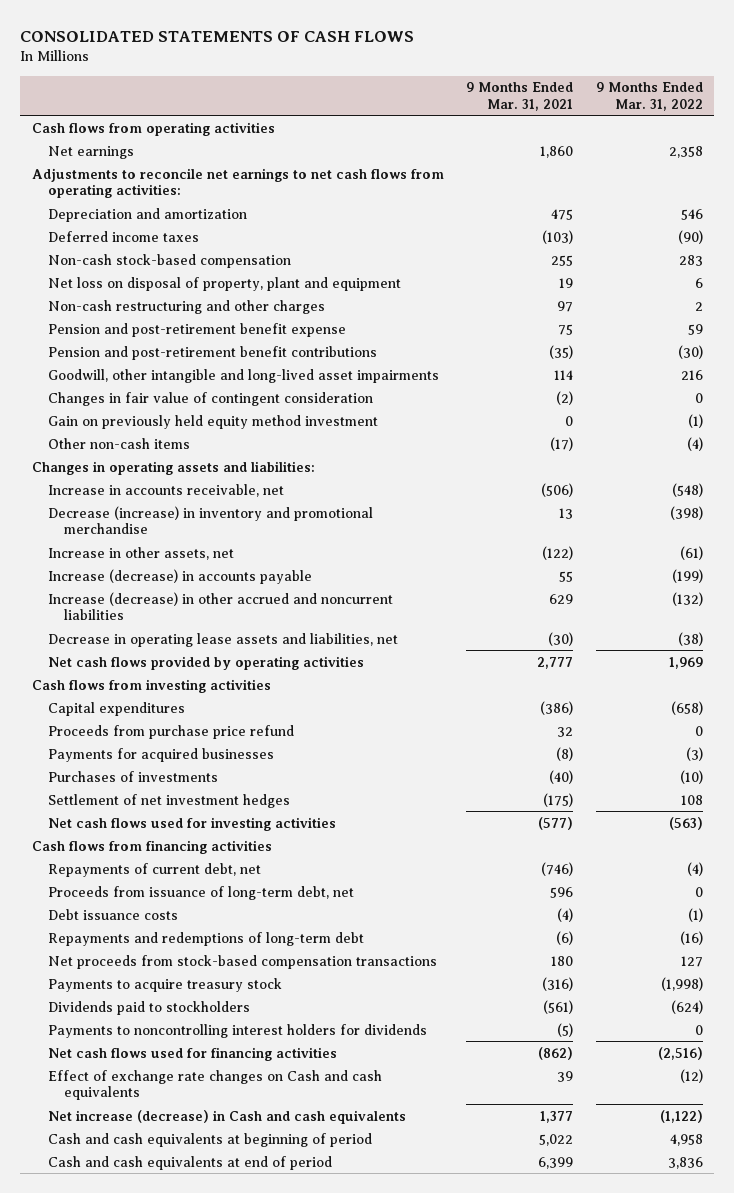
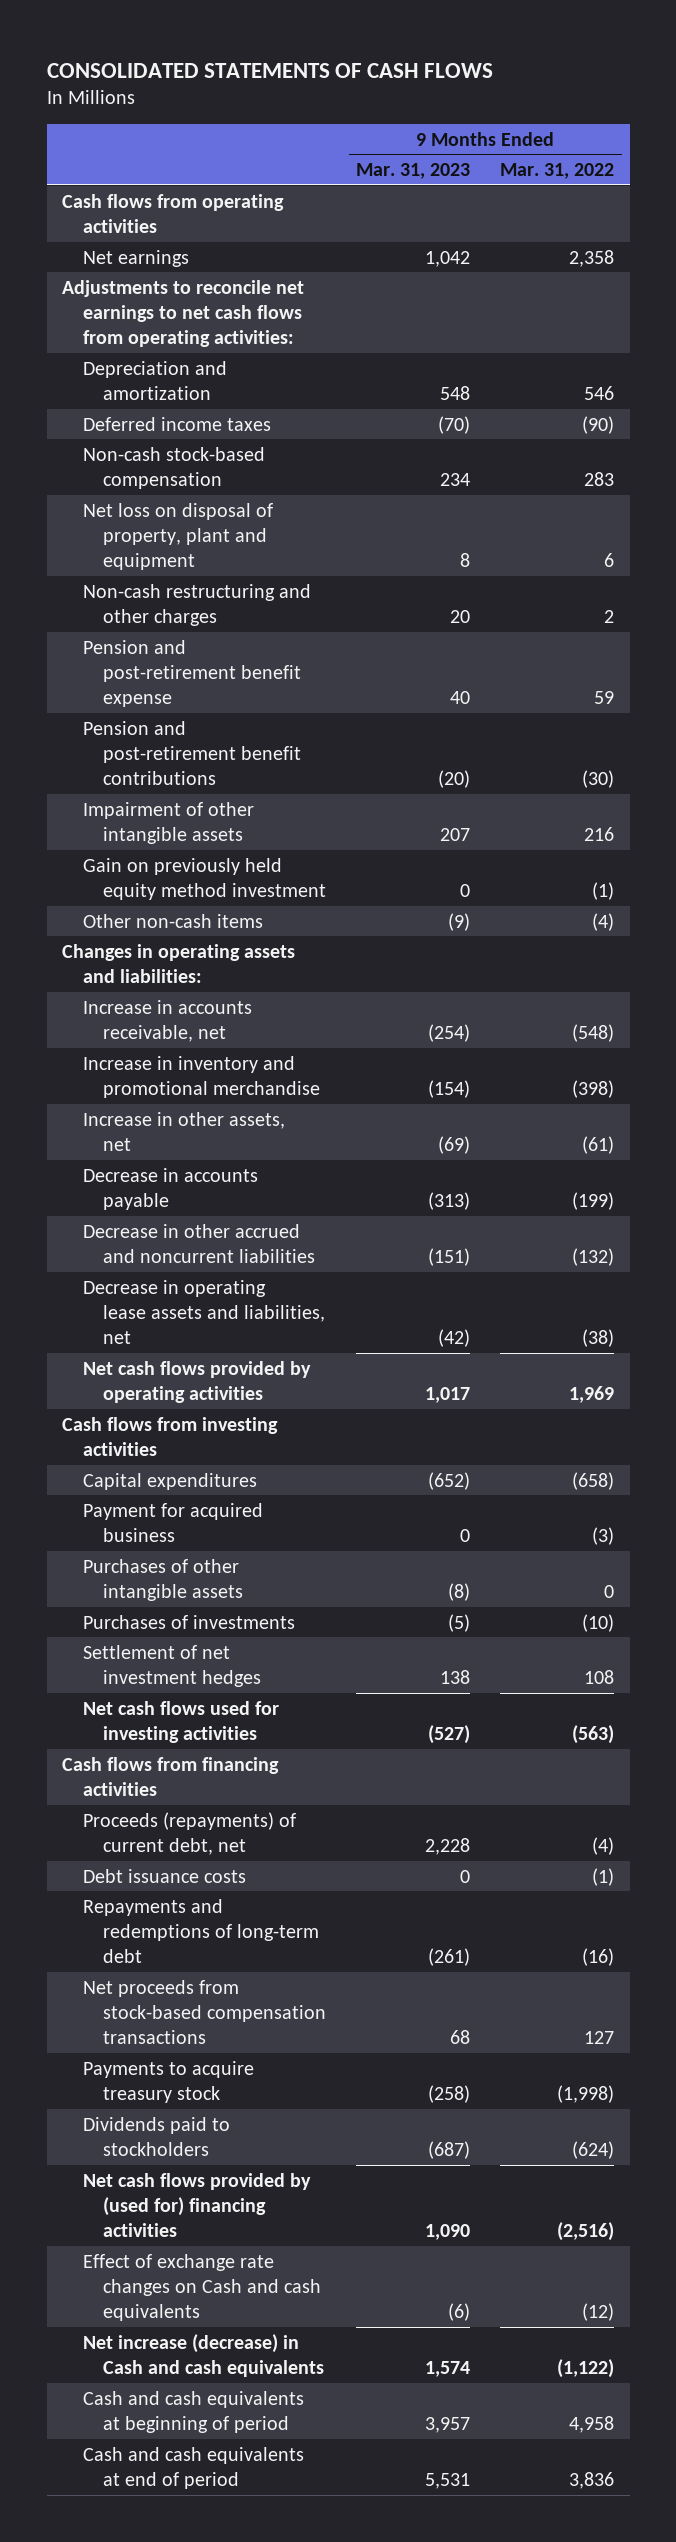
- | 9 Months Ended Mar. 31, 2021 | 9 Months Ended Mar. 31, 2022
+ | 9 Months Ended Mar. 31, 2023 | 9 Months Ended Mar. 31, 2022
- Goodwill, other intangible and long-lived asset impairments | 114 | 216
- Changes in fair value of contingent consideration | (2) | 0
+ Impairment of other intangible assets | 207 | 216
- Decrease (increase) in inventory and promotional merchandise | 13 | (398)
+ Increase in inventory and promotional merchandise | (154) | (398)
- Increase (decrease) in accounts payable | 55 | (199)
- Increase (decrease) in other accrued and noncurrent liabilities | 629 | (132)
+ Decrease in accounts payable | (313) | (199)
+ Decrease in other accrued and noncurrent liabilities | (151) | (132)
- Proceeds from purchase price refund | 32 | 0
- Payments for acquired businesses | (8) | (3)
+ Payment for acquired business | 0 | (3)
+ Purchases of other intangible assets | (8) | 0
- Repayments of current debt, net | (746) | (4)
- Proceeds from issuance of long-term debt, net | 596 | 0
+ Proceeds (repayments) of current debt, net | 2,228 | (4)
- Payments to noncontrolling interest holders for dividends | (5) | 0
- Net cash flows used for financing activities | (862) | (2,516)
+ Net cash flows provided by (used for) financing activities | 1,090 | (2,516)

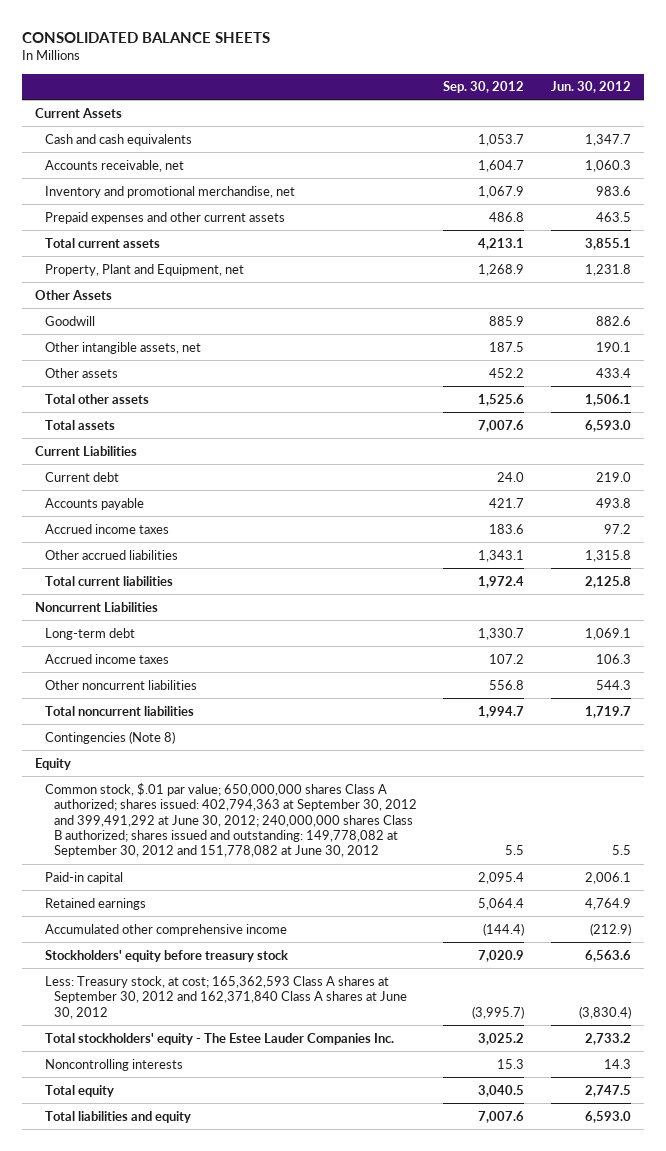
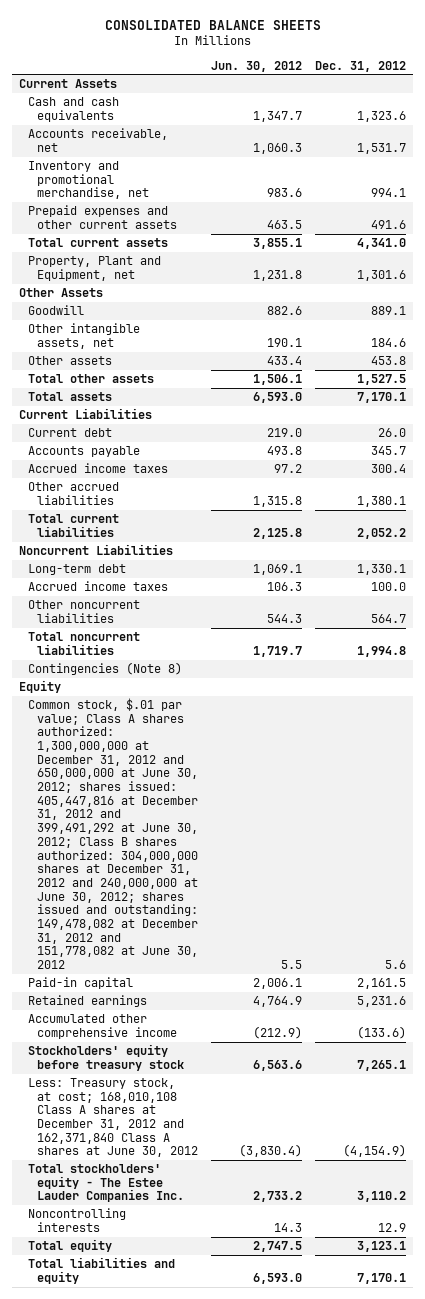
- | Sep. 30, 2012 | Jun. 30, 2012
+ | Jun. 30, 2012 | Dec. 31, 2012
- Common stock, $.01 par value; 650,000,000 shares Class A authorized; shares issued: 402,794,363 at September 30, 2012 and 399,491,292 at June 30, 2012; 240,000,000 shares Class B authorized; shares issued and outstanding: 149,778,082 at September 30, 2012 and 151,778,082 at June 30, 2012 | 5.5 | 5.5
+ Common stock, $.01 par value; Class A shares authorized: 1,300,000,000 at December 31, 2012 and 650,000,000 at June 30, 2012; shares issued: 405,447,816 at December 31, 2012 and 399,491,292 at June 30, 2012; Class B shares authorized: 304,000,000 shares at December 31, 2012 and 240,000,000 at June 30, 2012; shares issued and outstanding: 149,478,082 at December 31, 2012 and 151,778,082 at June 30, 2012 | 5.5 | 5.6
- Less: Treasury stock, at cost; 165,362,593 Class A shares at September 30, 2012 and 162,371,840 Class A shares at June 30, 2012 | (3,995.7) | (3,830.4)
+ Less: Treasury stock, at cost; 168,010,108 Class A shares at December 31, 2012 and 162,371,840 Class A shares at June 30, 2012 | (3,830.4) | (4,154.9)

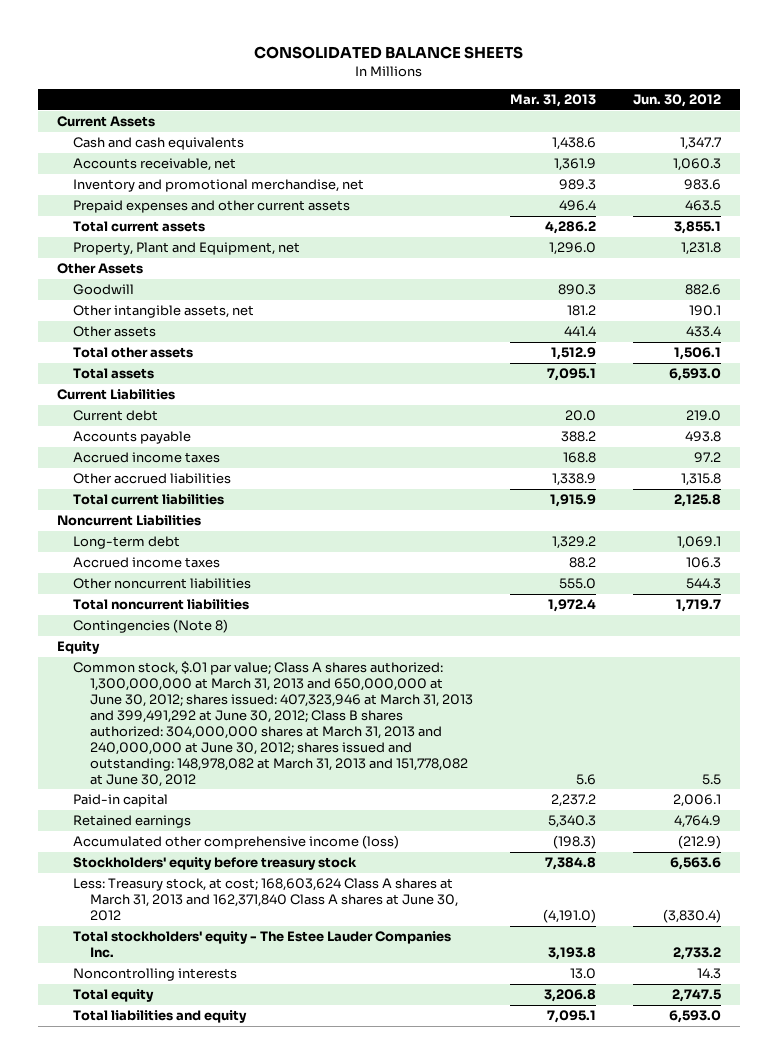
- | Jun. 30, 2012 | Dec. 31, 2012
+ | Mar. 31, 2013 | Jun. 30, 2012
- Common stock, $.01 par value; Class A shares authorized: 1,300,000,000 at December 31, 2012 and 650,000,000 at June 30, 2012; shares issued: 405,447,816 at December 31, 2012 and 399,491,292 at June 30, 2012; Class B shares authorized: 304,000,000 shares at December 31, 2012 and 240,000,000 at June 30, 2012; shares issued and outstanding: 149,478,082 at December 31, 2012 and 151,778,082 at June 30, 2012 | 5.5 | 5.6
+ Common stock, $.01 par value; Class A shares authorized: 1,300,000,000 at March 31, 2013 and 650,000,000 at June 30, 2012; shares issued: 407,323,946 at March 31, 2013 and 399,491,292 at June 30, 2012; Class B shares authorized: 304,000,000 shares at March 31, 2013 and 240,000,000 at June 30, 2012; shares issued and outstanding: 148,978,082 at March 31, 2013 and 151,778,082 at June 30, 2012 | 5.6 | 5.5
- Accumulated other comprehensive income | (212.9) | (133.6)
+ Accumulated other comprehensive income (loss) | (198.3) | (212.9)
- Less: Treasury stock, at cost; 168,010,108 Class A shares at December 31, 2012 and 162,371,840 Class A shares at June 30, 2012 | (3,830.4) | (4,154.9)
+ Less: Treasury stock, at cost; 168,603,624 Class A shares at March 31, 2013 and 162,371,840 Class A shares at June 30, 2012 | (4,191.0) | (3,830.4)

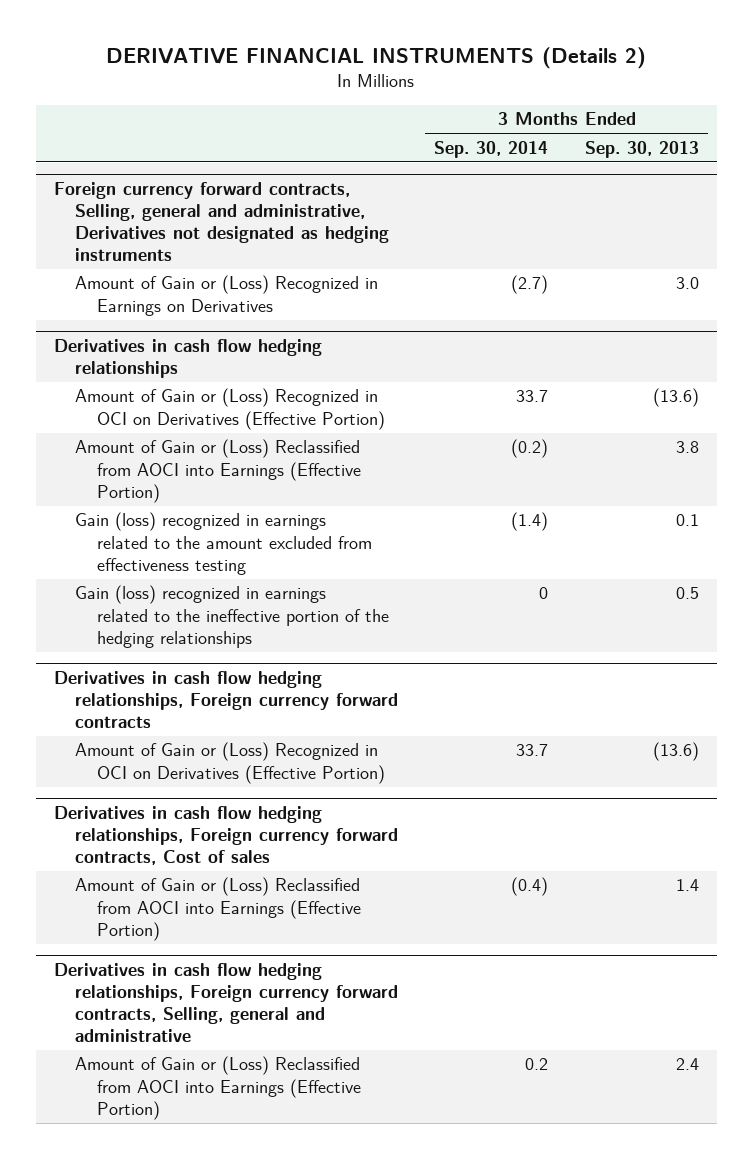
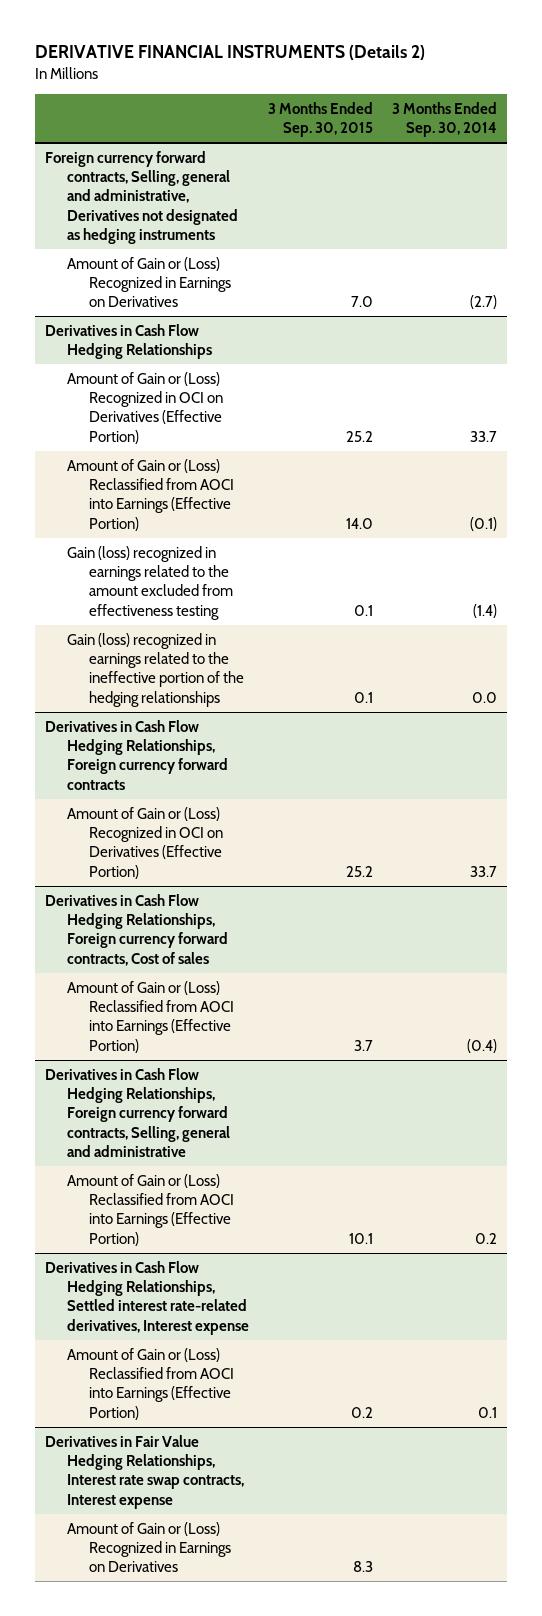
- | 3 Months Ended Sep. 30, 2014 | 3 Months Ended Sep. 30, 2013
+ | 3 Months Ended Sep. 30, 2015 | 3 Months Ended Sep. 30, 2014
- Derivatives in cash flow hedging relationships
+ Derivatives in Cash Flow Hedging Relationships
- Amount of Gain or (Loss) Reclassified from AOCI into Earnings (Effective Portion) | (0.2) | 3.8
+ Amount of Gain or (Loss) Reclassified from AOCI into Earnings (Effective Portion) | 14.0 | (0.1)
- Gain (loss) recognized in earnings related to the ineffective portion of the hedging relationships | 0 | 0.5
- Derivatives in cash flow hedging relationships, Foreign currency forward contracts
+ Gain (loss) recognized in earnings related to the ineffective portion of the hedging relationships | 0.1 | 0.0
+ Derivatives in Cash Flow Hedging Relationships, Foreign currency forward contracts
- Derivatives in cash flow hedging relationships, Foreign currency forward contracts, Cost of sales
+ Derivatives in Cash Flow Hedging Relationships, Foreign currency forward contracts, Cost of sales
- Derivatives in cash flow hedging relationships, Foreign currency forward contracts, Selling, general and administrative
+ Derivatives in Cash Flow Hedging Relationships, Foreign currency forward contracts, Selling, general and administrative
+ Derivatives in Cash Flow Hedging Relationships, Settled interest rate-related derivatives, Interest expense
+ Amount of Gain or (Loss) Reclassified from AOCI into Earnings (Effective Portion) | 0.2 | 0.1
+ Derivatives in Fair Value Hedging Relationships, Interest rate swap contracts, Interest expense
+ Amount of Gain or (Loss) Recognized in Earnings on Derivatives | 8.3 |

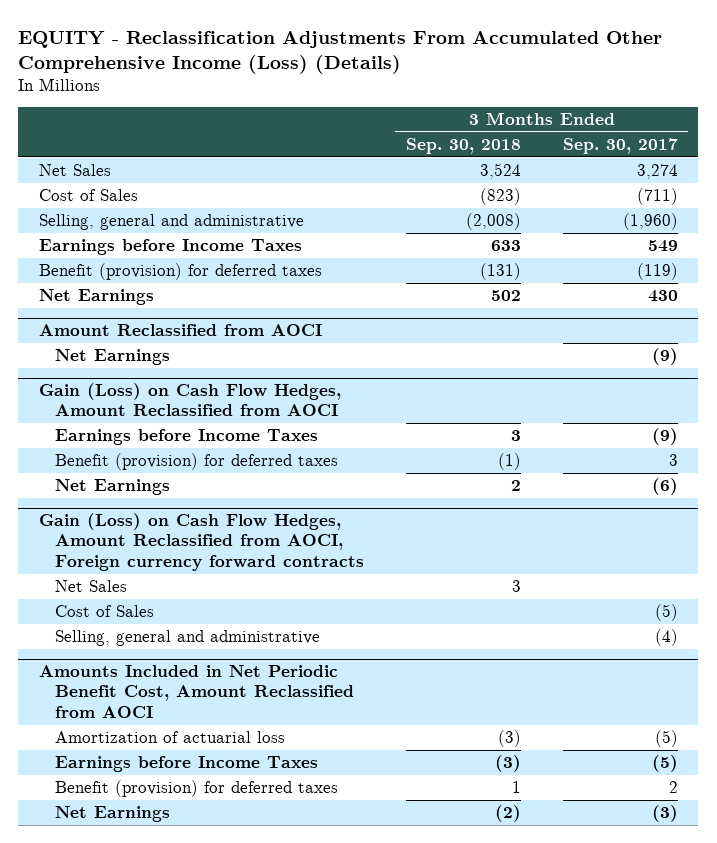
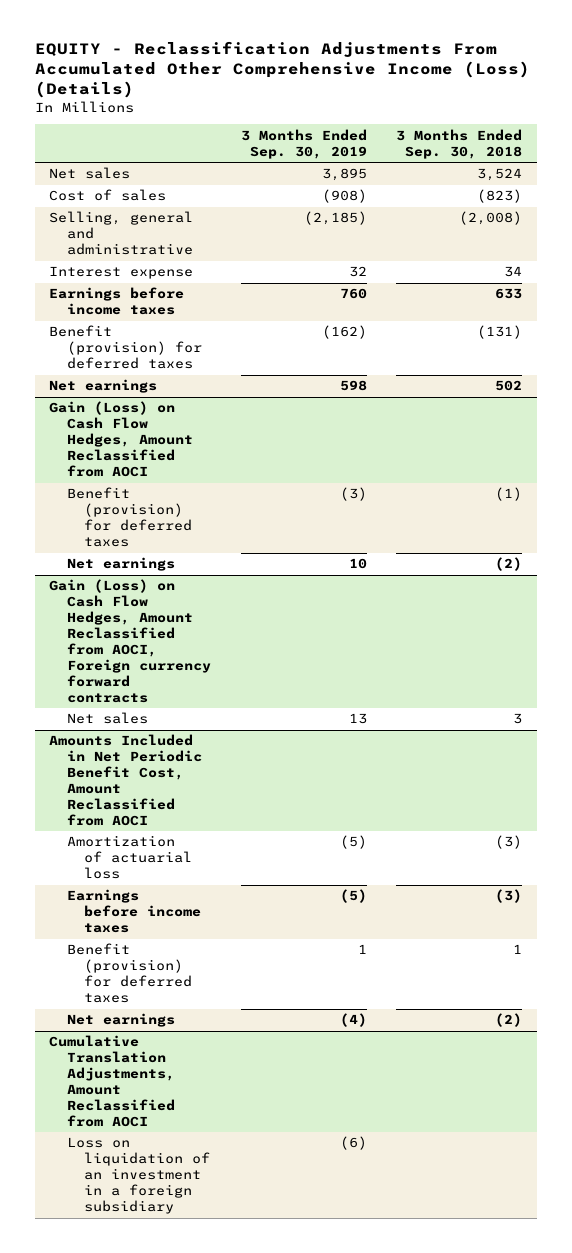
- | 3 Months Ended Sep. 30, 2018 | 3 Months Ended Sep. 30, 2017
+ | 3 Months Ended Sep. 30, 2019 | 3 Months Ended Sep. 30, 2018
- Net Sales | 3,524 | 3,274
- Cost of Sales | (823) | (711)
+ Net sales | 3,895 | 3,524
+ Cost of sales | (908) | (823)
- Earnings before Income Taxes | 633 | 549
+ Interest expense | 32 | 34
+ Earnings before income taxes | 760 | 633
- Net Earnings | 502 | 430
- Amount Reclassified from AOCI
- Net Earnings | | (9)
+ Net earnings | 598 | 502
@ Gain (Loss) on Cash Flow Hedges, Amount Reclassified from AOCI
- Earnings before Income Taxes | 3 | (9)
- Net Earnings | 2 | (6)
+ Net earnings | 10 | (2)
@ Gain (Loss) on Cash Flow Hedges, Amount Reclassified from AOCI, Foreign currency forward contracts
- Net Sales | 3 |
- Cost of Sales | | (5)
- Selling, general and administrative | | (4)
+ Net sales | 13 | 3
@ Amounts Included in Net Periodic Benefit Cost, Amount Reclassified from AOCI
- Earnings before Income Taxes | (3) | (5)
+ Earnings before income taxes | (5) | (3)
- Net Earnings | (2) | (3)
+ Net earnings | (4) | (2)
+ Cumulative Translation Adjustments, Amount Reclassified from AOCI
+ Loss on liquidation of an investment in a foreign subsidiary | (6) |

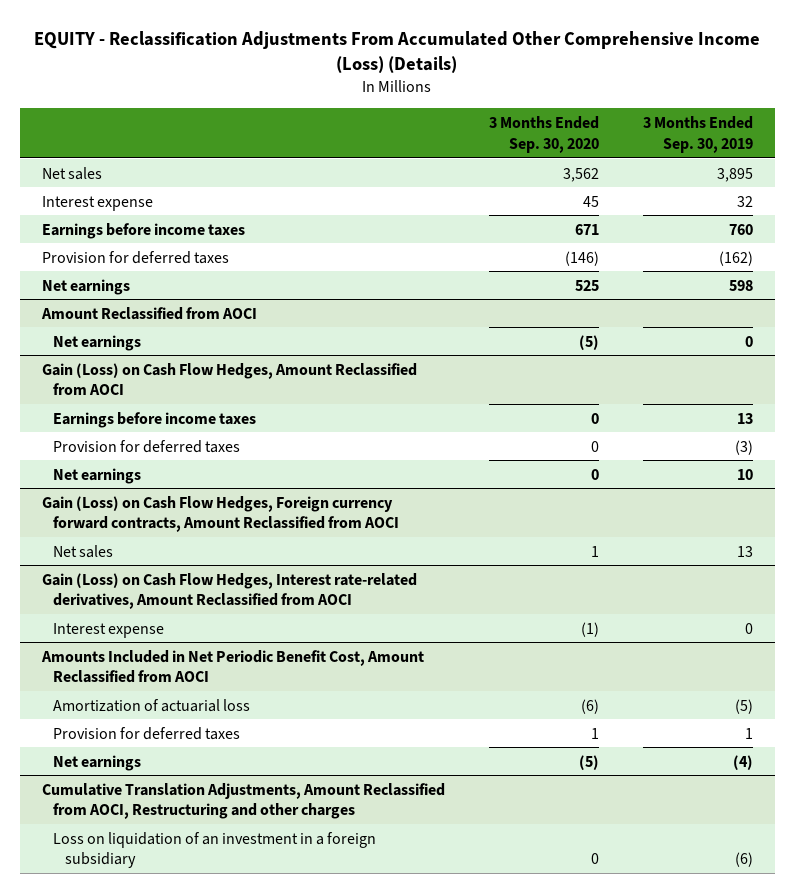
- | 3 Months Ended Sep. 30, 2019 | 3 Months Ended Sep. 30, 2018
+ | 3 Months Ended Sep. 30, 2020 | 3 Months Ended Sep. 30, 2019
- Cost of sales | (908) | (823)
- Selling, general and administrative | (2,185) | (2,008)
- Benefit (provision) for deferred taxes | (162) | (131)
+ Provision for deferred taxes | (146) | (162)
+ Amount Reclassified from AOCI
+ Net earnings | (5) | 0
@ Gain (Loss) on Cash Flow Hedges, Amount Reclassified from AOCI
- Benefit (provision) for deferred taxes | (3) | (1)
+ Earnings before income taxes | 0 | 13
+ Provision for deferred taxes | 0 | (3)
- Gain (Loss) on Cash Flow Hedges, Amount Reclassified from AOCI, Foreign currency forward contracts
+ Gain (Loss) on Cash Flow Hedges, Foreign currency forward contracts, Amount Reclassified from AOCI
+ Gain (Loss) on Cash Flow Hedges, Interest rate-related derivatives, Amount Reclassified from AOCI
+ Interest expense | (1) | 0
@ Amounts Included in Net Periodic Benefit Cost, Amount Reclassified from AOCI
- Earnings before income taxes | (5) | (3)
- Benefit (provision) for deferred taxes | 1 | 1
+ Provision for deferred taxes | 1 | 1
- Cumulative Translation Adjustments, Amount Reclassified from AOCI
+ Cumulative Translation Adjustments, Amount Reclassified from AOCI, Restructuring and other charges

